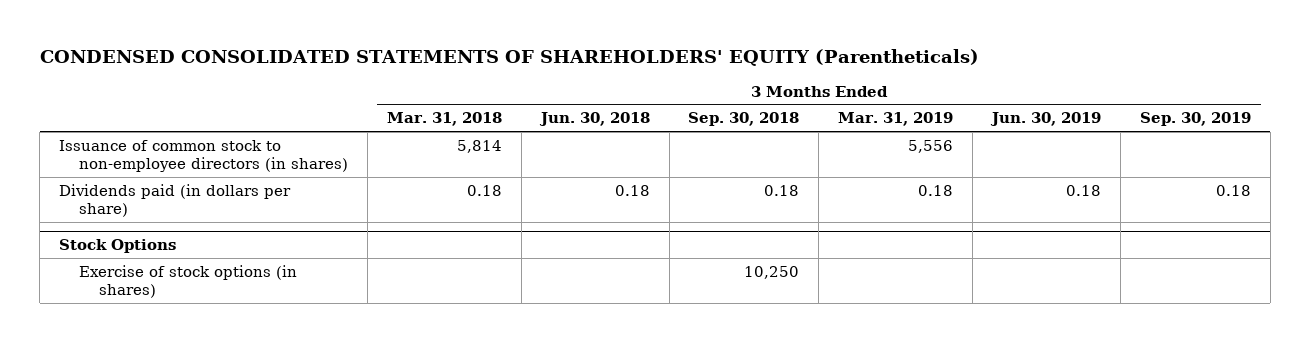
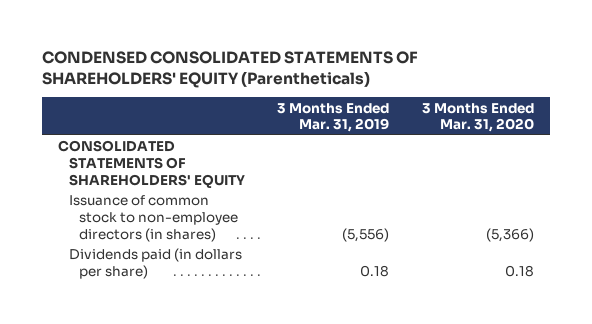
- | 3 Months Ended Mar. 31, 2018 | 3 Months Ended Jun. 30, 2018 | 3 Months Ended Sep. 30, 2018 | 3 Months Ended Mar. 31, 2019 | 3 Months Ended Jun. 30, 2019 | 3 Months Ended Sep. 30, 2019
+ | 3 Months Ended Mar. 31, 2019 | 3 Months Ended Mar. 31, 2020
- Issuance of common stock to non-employee directors (in shares) | 5,814 | | | 5,556 | |
+ CONSOLIDATED STATEMENTS OF SHAREHOLDERS' EQUITY
+ Issuance of common stock to non-employee directors (in shares) | (5,556) | (5,366)
- Stock Options
- Exercise of stock options (in shares) | | | 10,250 | | |

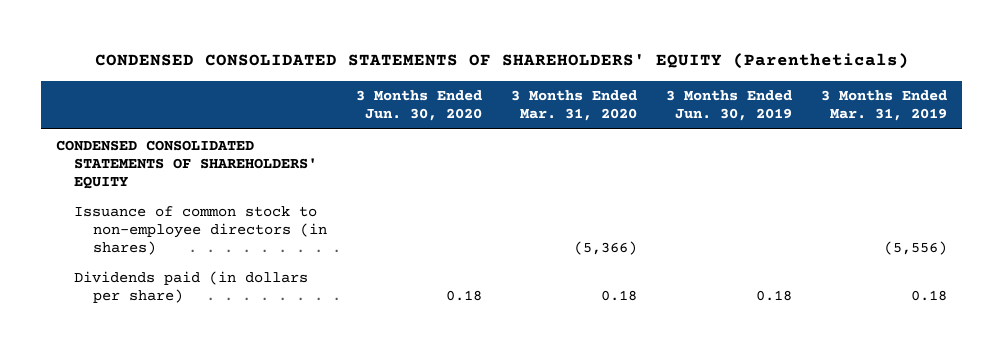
- | 3 Months Ended Mar. 31, 2019 | 3 Months Ended Mar. 31, 2020
+ | 3 Months Ended Jun. 30, 2020 | 3 Months Ended Mar. 31, 2020 | 3 Months Ended Jun. 30, 2019 | 3 Months Ended Mar. 31, 2019
- CONSOLIDATED STATEMENTS OF SHAREHOLDERS' EQUITY
+ CONDENSED CONSOLIDATED STATEMENTS OF SHAREHOLDERS' EQUITY

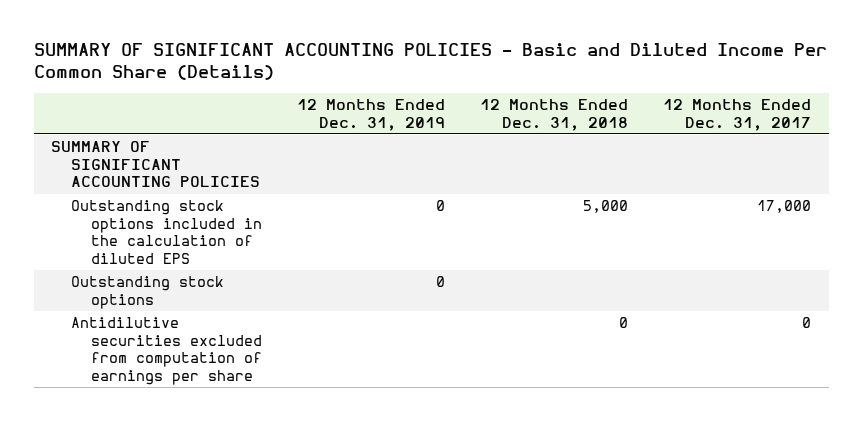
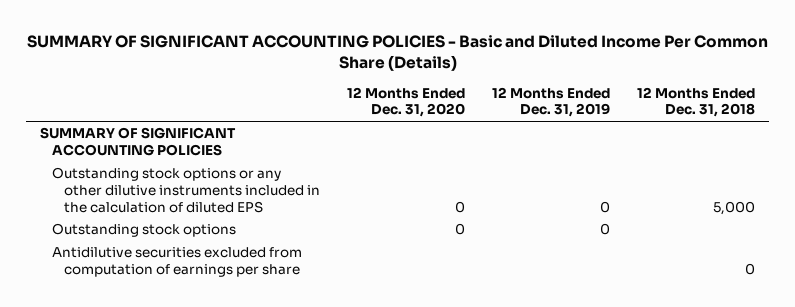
- | 12 Months Ended Dec. 31, 2019 | 12 Months Ended Dec. 31, 2018 | 12 Months Ended Dec. 31, 2017
+ | 12 Months Ended Dec. 31, 2020 | 12 Months Ended Dec. 31, 2019 | 12 Months Ended Dec. 31, 2018
- Outstanding stock options included in the calculation of diluted EPS | 0 | 5,000 | 17,000
+ Outstanding stock options or any other dilutive instruments included in the calculation of diluted EPS | 0 | 0 | 5,000

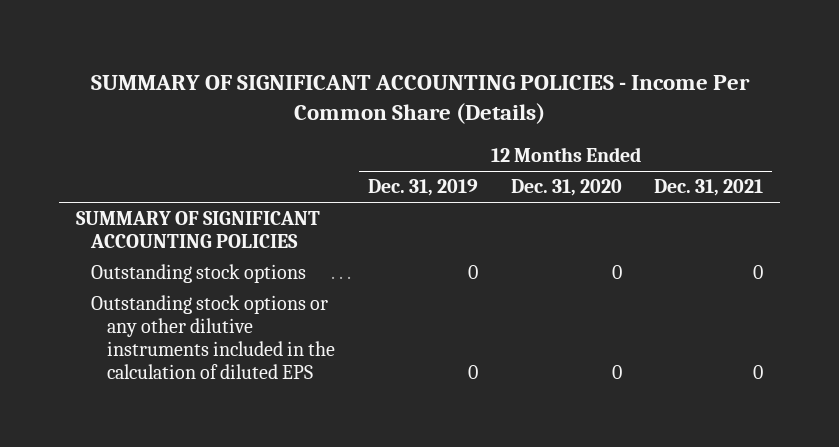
- SUMMARY OF SIGNIFICANT ACCOUNTING POLICIES - Basic and Diluted Income Per Common Share (Details)
+ SUMMARY OF SIGNIFICANT ACCOUNTING POLICIES - Income Per Common Share (Details)
- | 12 Months Ended Dec. 31, 2020 | 12 Months Ended Dec. 31, 2019 | 12 Months Ended Dec. 31, 2018
+ | 12 Months Ended Dec. 31, 2019 | 12 Months Ended Dec. 31, 2020 | 12 Months Ended Dec. 31, 2021
- Antidilutive securities excluded from computation of earnings per share | | | 0
moved down: Outstanding stock options or any other dilutive instruments included in the calculation of diluted EPS | 0 | 0 | 0

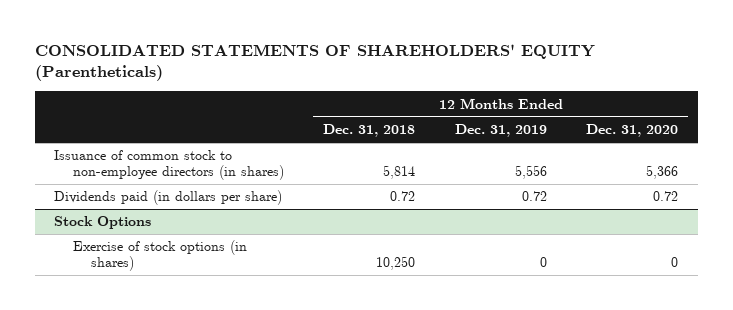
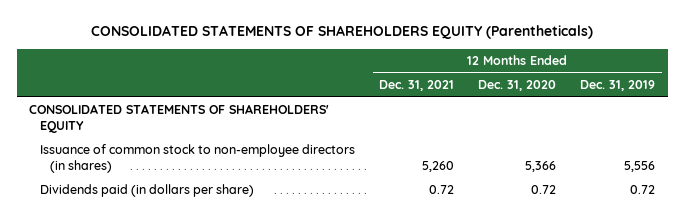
- CONSOLIDATED STATEMENTS OF SHAREHOLDERS' EQUITY (Parentheticals)
+ CONSOLIDATED STATEMENTS OF SHAREHOLDERS EQUITY (Parentheticals)
- | 12 Months Ended Dec. 31, 2018 | 12 Months Ended Dec. 31, 2019 | 12 Months Ended Dec. 31, 2020
+ | 12 Months Ended Dec. 31, 2021 | 12 Months Ended Dec. 31, 2020 | 12 Months Ended Dec. 31, 2019
+ CONSOLIDATED STATEMENTS OF SHAREHOLDERS' EQUITY
- Stock Options
- Exercise of stock options (in shares) | 10,250 | 0 | 0

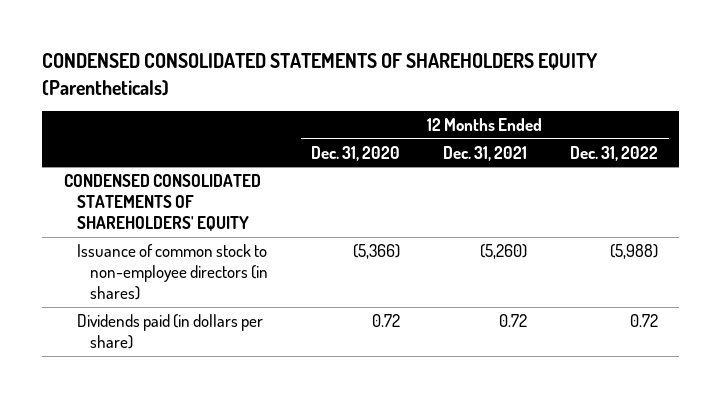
- CONSOLIDATED STATEMENTS OF SHAREHOLDERS EQUITY (Parentheticals)
+ CONDENSED CONSOLIDATED STATEMENTS OF SHAREHOLDERS EQUITY (Parentheticals)
- | 12 Months Ended Dec. 31, 2021 | 12 Months Ended Dec. 31, 2020 | 12 Months Ended Dec. 31, 2019
+ | 12 Months Ended Dec. 31, 2020 | 12 Months Ended Dec. 31, 2021 | 12 Months Ended Dec. 31, 2022
- CONSOLIDATED STATEMENTS OF SHAREHOLDERS' EQUITY
- Issuance of common stock to non-employee directors (in shares) | 5,260 | 5,366 | 5,556
+ CONDENSED CONSOLIDATED STATEMENTS OF SHAREHOLDERS' EQUITY
+ Issuance of common stock to non-employee directors (in shares) | (5,366) | (5,260) | (5,988)

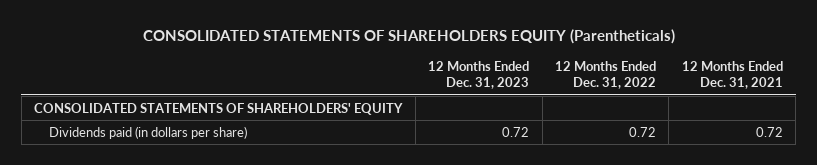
- CONDENSED CONSOLIDATED STATEMENTS OF SHAREHOLDERS EQUITY (Parentheticals)
+ CONSOLIDATED STATEMENTS OF SHAREHOLDERS EQUITY (Parentheticals)
- | 12 Months Ended Dec. 31, 2020 | 12 Months Ended Dec. 31, 2021 | 12 Months Ended Dec. 31, 2022
+ | 12 Months Ended Dec. 31, 2023 | 12 Months Ended Dec. 31, 2022 | 12 Months Ended Dec. 31, 2021
- CONDENSED CONSOLIDATED STATEMENTS OF SHAREHOLDERS' EQUITY
- Issuance of common stock to non-employee directors (in shares) | (5,366) | (5,260) | (5,988)
+ CONSOLIDATED STATEMENTS OF SHAREHOLDERS' EQUITY

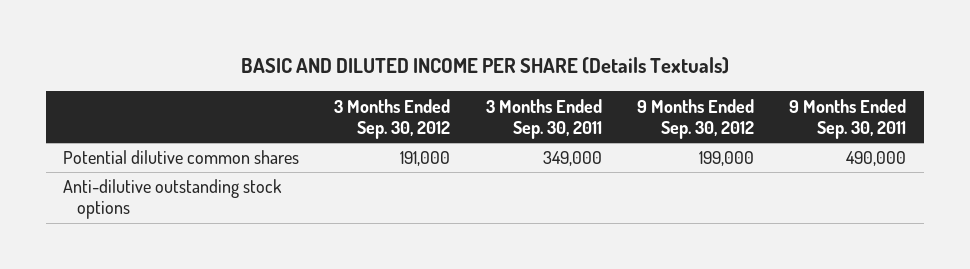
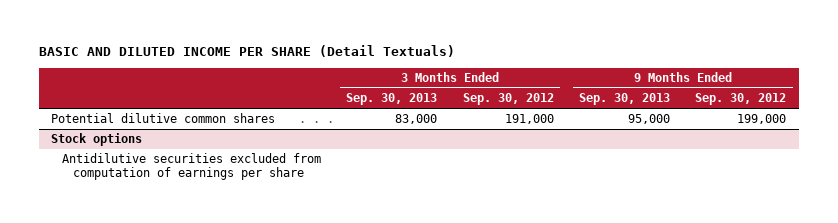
- BASIC AND DILUTED INCOME PER SHARE (Details Textuals)
+ BASIC AND DILUTED INCOME PER SHARE (Detail Textuals)
- | 3 Months Ended Sep. 30, 2012 | 3 Months Ended Sep. 30, 2011 | 9 Months Ended Sep. 30, 2012 | 9 Months Ended Sep. 30, 2011
+ | 3 Months Ended Sep. 30, 2013 | 3 Months Ended Sep. 30, 2012 | 9 Months Ended Sep. 30, 2013 | 9 Months Ended Sep. 30, 2012
- Anti-dilutive outstanding stock options
+ Stock options
+ Antidilutive securities excluded from computation of earnings per share

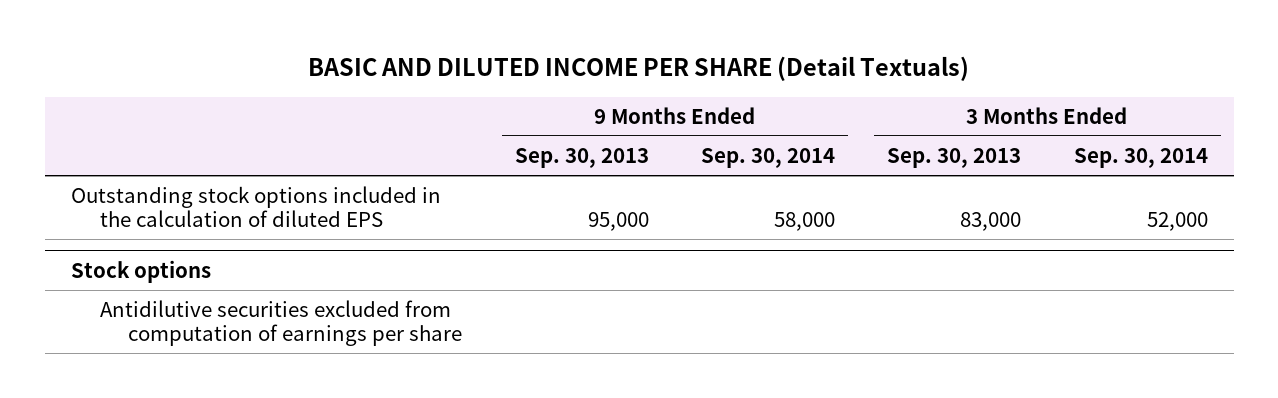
- | 3 Months Ended Sep. 30, 2013 | 3 Months Ended Sep. 30, 2012 | 9 Months Ended Sep. 30, 2013 | 9 Months Ended Sep. 30, 2012
+ | 9 Months Ended Sep. 30, 2013 | 9 Months Ended Sep. 30, 2014 | 3 Months Ended Sep. 30, 2013 | 3 Months Ended Sep. 30, 2014
- Potential dilutive common shares | 83,000 | 191,000 | 95,000 | 199,000
+ Outstanding stock options included in the calculation of diluted EPS | 95,000 | 58,000 | 83,000 | 52,000

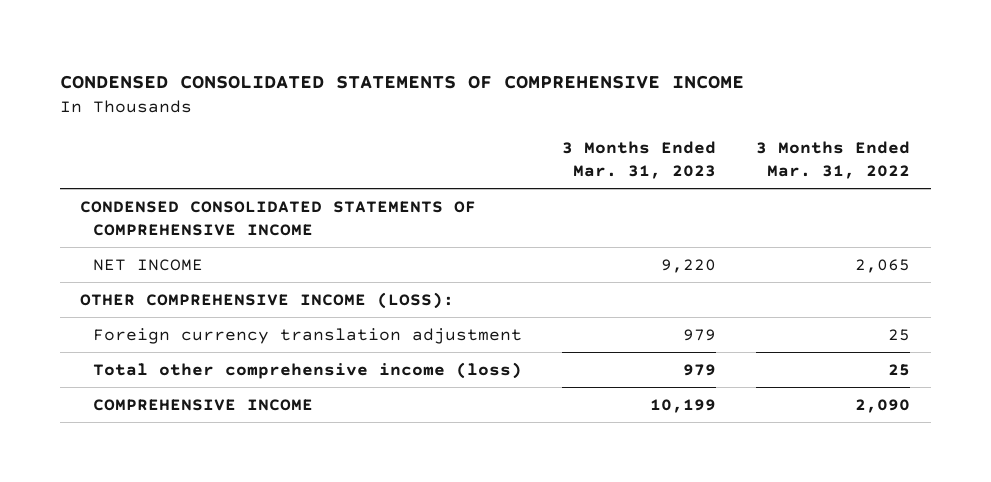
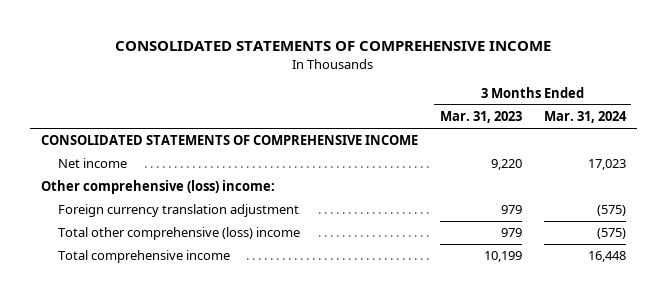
- CONDENSED CONSOLIDATED STATEMENTS OF COMPREHENSIVE INCOME
+ CONSOLIDATED STATEMENTS OF COMPREHENSIVE INCOME
- | 3 Months Ended Mar. 31, 2023 | 3 Months Ended Mar. 31, 2022
+ | 3 Months Ended Mar. 31, 2023 | 3 Months Ended Mar. 31, 2024
- CONDENSED CONSOLIDATED STATEMENTS OF COMPREHENSIVE INCOME
- NET INCOME | 9,220 | 2,065
- OTHER COMPREHENSIVE INCOME (LOSS):
+ CONSOLIDATED STATEMENTS OF COMPREHENSIVE INCOME
+ Net income | 9,220 | 17,023
+ Other comprehensive (loss) income:
- Total other comprehensive income (loss) | 979 | 25
- COMPREHENSIVE INCOME | 10,199 | 2,090
+ Total other comprehensive (loss) income | 979 | (575)
+ Total comprehensive income | 10,199 | 16,448

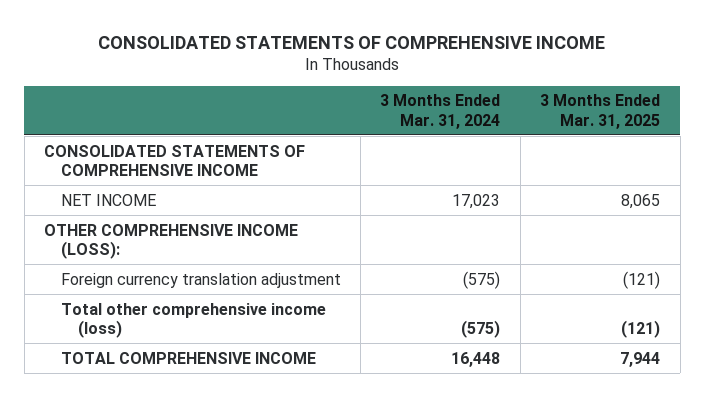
- | 3 Months Ended Mar. 31, 2023 | 3 Months Ended Mar. 31, 2024
+ | 3 Months Ended Mar. 31, 2024 | 3 Months Ended Mar. 31, 2025
- Net income | 9,220 | 17,023
- Other comprehensive (loss) income:
+ NET INCOME | 17,023 | 8,065
+ OTHER COMPREHENSIVE INCOME (LOSS):
- Total other comprehensive (loss) income | 979 | (575)
- Total comprehensive income | 10,199 | 16,448
+ Total other comprehensive income (loss) | (575) | (121)
+ TOTAL COMPREHENSIVE INCOME | 16,448 | 7,944

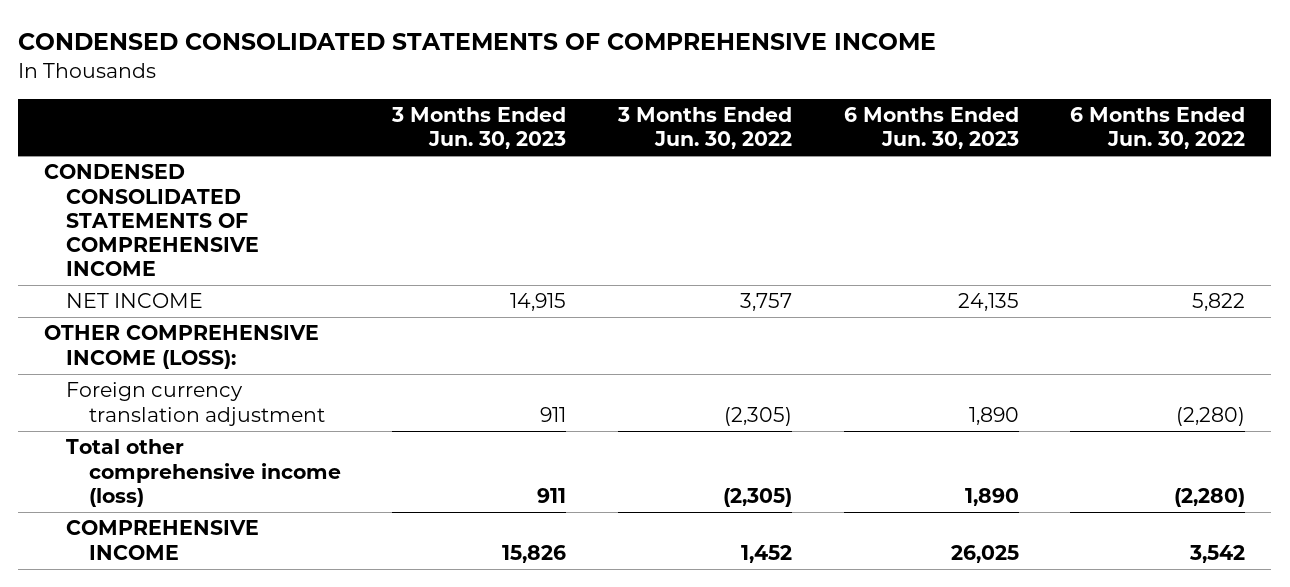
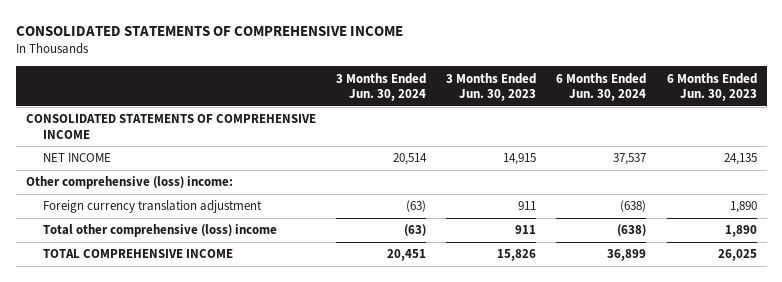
- CONDENSED CONSOLIDATED STATEMENTS OF COMPREHENSIVE INCOME
+ CONSOLIDATED STATEMENTS OF COMPREHENSIVE INCOME
- | 3 Months Ended Jun. 30, 2023 | 3 Months Ended Jun. 30, 2022 | 6 Months Ended Jun. 30, 2023 | 6 Months Ended Jun. 30, 2022
+ | 3 Months Ended Jun. 30, 2024 | 3 Months Ended Jun. 30, 2023 | 6 Months Ended Jun. 30, 2024 | 6 Months Ended Jun. 30, 2023
- CONDENSED CONSOLIDATED STATEMENTS OF COMPREHENSIVE INCOME
+ CONSOLIDATED STATEMENTS OF COMPREHENSIVE INCOME
- OTHER COMPREHENSIVE INCOME (LOSS):
+ Other comprehensive (loss) income:
- Total other comprehensive income (loss) | 911 | (2,305) | 1,890 | (2,280)
- COMPREHENSIVE INCOME | 15,826 | 1,452 | 26,025 | 3,542
+ Total other comprehensive (loss) income | (63) | 911 | (638) | 1,890
+ TOTAL COMPREHENSIVE INCOME | 20,451 | 15,826 | 36,899 | 26,025

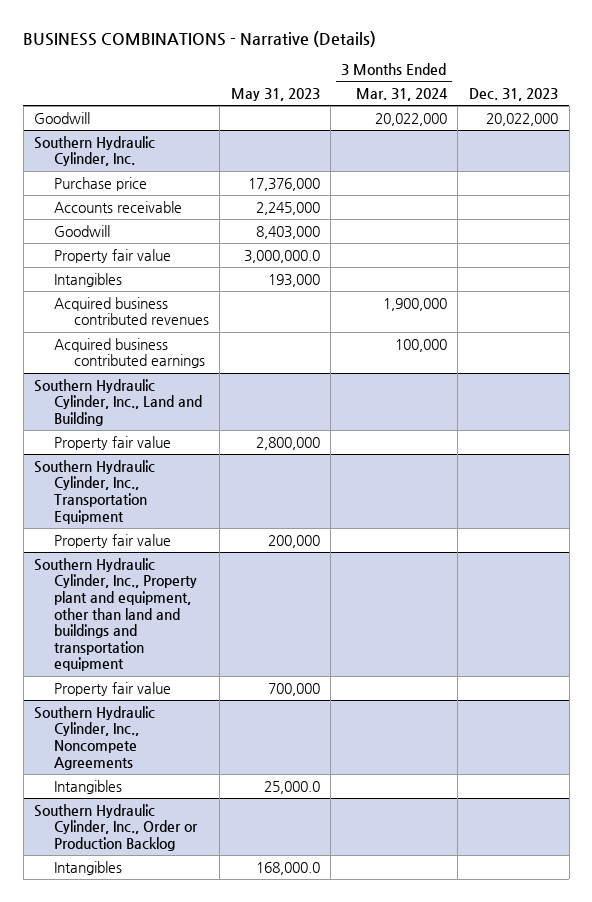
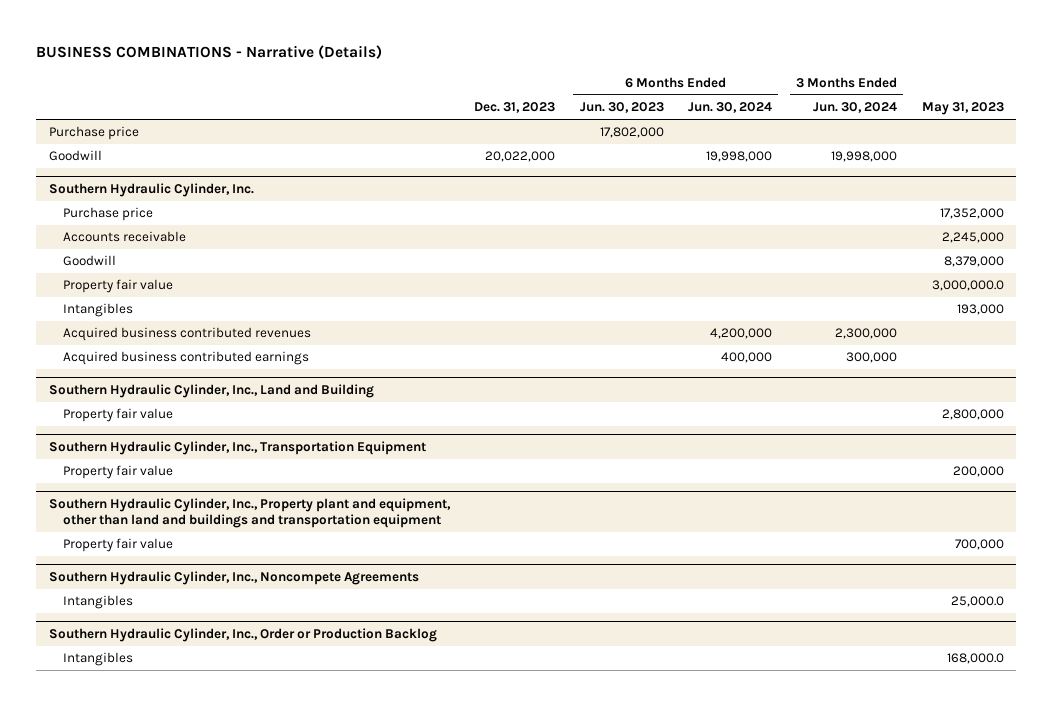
- | May 31, 2023 | 3 Months Ended Mar. 31, 2024 | Dec. 31, 2023
+ | Dec. 31, 2023 | 6 Months Ended Jun. 30, 2023 | 6 Months Ended Jun. 30, 2024 | 3 Months Ended Jun. 30, 2024 | May 31, 2023
+ Purchase price | | 17,802,000 | | |
@ Southern Hydraulic Cylinder, Inc.
- Purchase price | 17,376,000 | |
+ Purchase price | | | | | 17,352,000
- Goodwill | 8,403,000 | |
+ Goodwill | | | | | 8,379,000

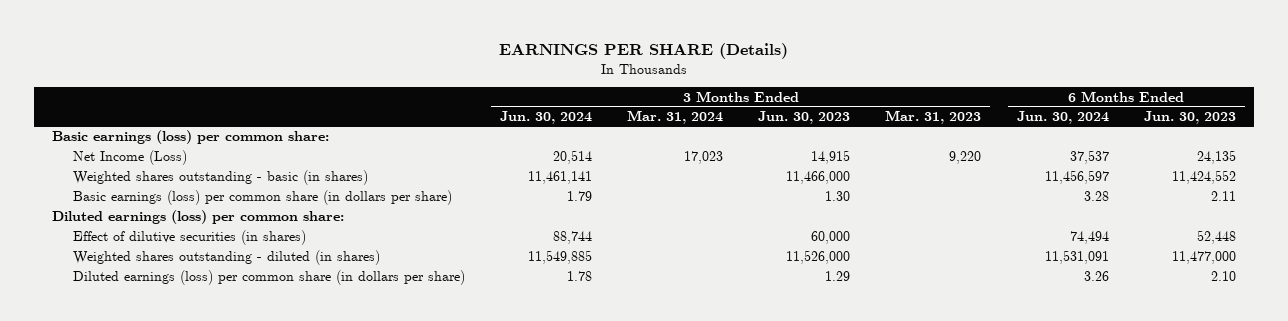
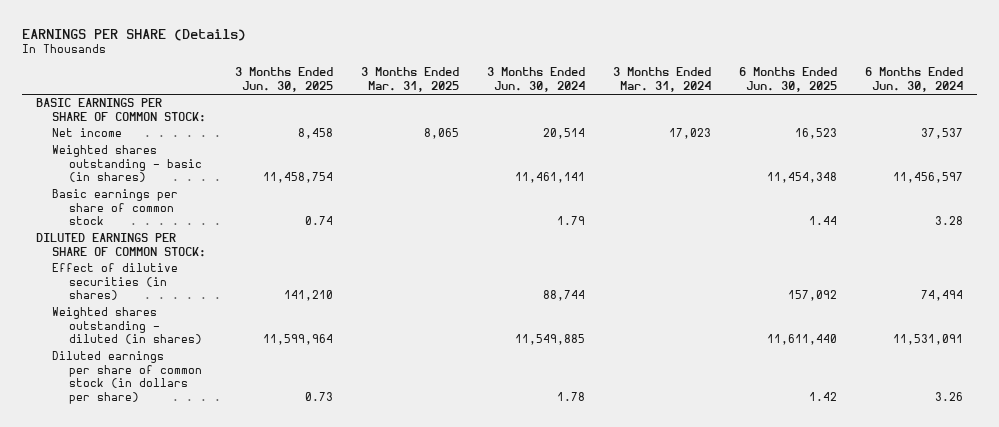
- | 3 Months Ended Jun. 30, 2024 | 3 Months Ended Mar. 31, 2024 | 3 Months Ended Jun. 30, 2023 | 3 Months Ended Mar. 31, 2023 | 6 Months Ended Jun. 30, 2024 | 6 Months Ended Jun. 30, 2023
+ | 3 Months Ended Jun. 30, 2025 | 3 Months Ended Mar. 31, 2025 | 3 Months Ended Jun. 30, 2024 | 3 Months Ended Mar. 31, 2024 | 6 Months Ended Jun. 30, 2025 | 6 Months Ended Jun. 30, 2024
- Basic earnings (loss) per common share:
- Net Income (Loss) | 20,514 | 17,023 | 14,915 | 9,220 | 37,537 | 24,135
+ BASIC EARNINGS PER SHARE OF COMMON STOCK:
+ Net income | 8,458 | 8,065 | 20,514 | 17,023 | 16,523 | 37,537
- Basic earnings (loss) per common share (in dollars per share) | 1.79 | | 1.30 | | 3.28 | 2.11
- Diluted earnings (loss) per common share:
+ Basic earnings per share of common stock | 0.74 | | 1.79 | | 1.44 | 3.28
+ DILUTED EARNINGS PER SHARE OF COMMON STOCK:
- Diluted earnings (loss) per common share (in dollars per share) | 1.78 | | 1.29 | | 3.26 | 2.10
+ Diluted earnings per share of common stock (in dollars per share) | 0.73 | | 1.78 | | 1.42 | 3.26

